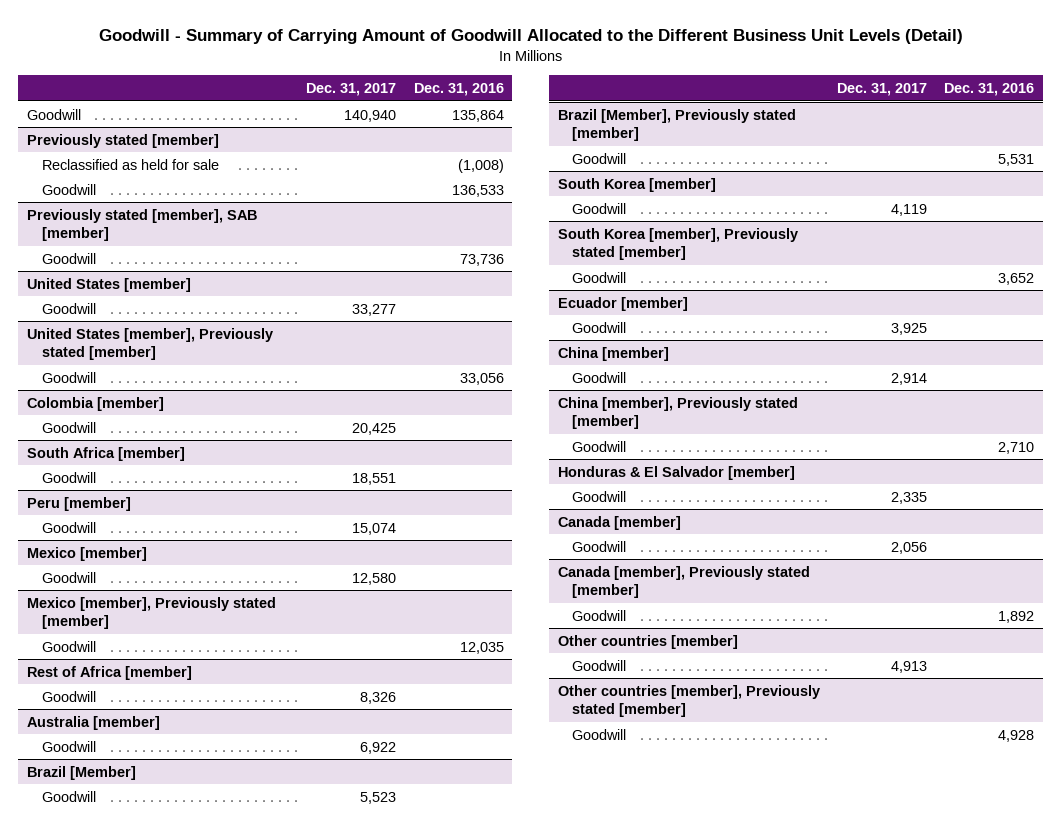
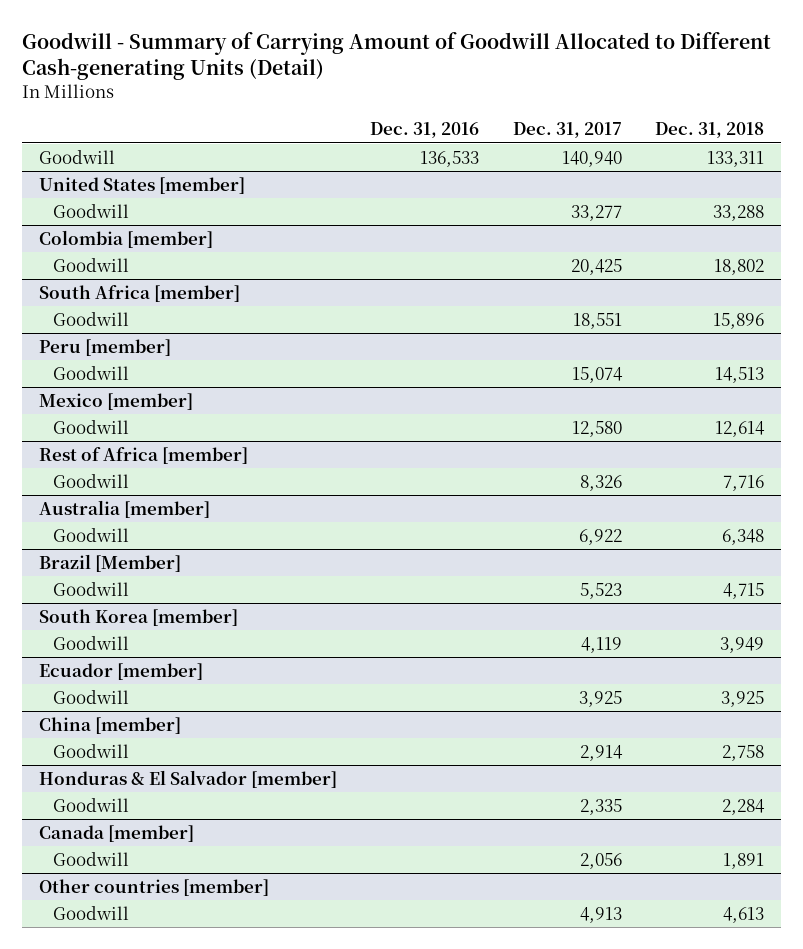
- Goodwill - Summary of Carrying Amount of Goodwill Allocated to the Different Business Unit Levels (Detail)
+ Goodwill - Summary of Carrying Amount of Goodwill Allocated to Different Cash-generating Units (Detail)
- | Dec. 31, 2017 | Dec. 31, 2016
+ | Dec. 31, 2016 | Dec. 31, 2017 | Dec. 31, 2018
- Goodwill | 140,940 | 135,864
- Previously stated [member]
- Reclassified as held for sale | | (1,008)
- Goodwill | | 136,533
- Previously stated [member], SAB [member]
- Goodwill | | 73,736
+ Goodwill | 136,533 | 140,940 | 133,311
- United States [member], Previously stated [member]
- Goodwill | | 33,056
- Mexico [member], Previously stated [member]
- Goodwill | | 12,035
- Brazil [Member], Previously stated [member]
- Goodwill | | 5,531
- South Korea [member], Previously stated [member]
- Goodwill | | 3,652
- China [member], Previously stated [member]
- Goodwill | | 2,710
- Canada [member], Previously stated [member]
- Goodwill | | 1,892
- Other countries [member], Previously stated [member]
- Goodwill | | 4,928

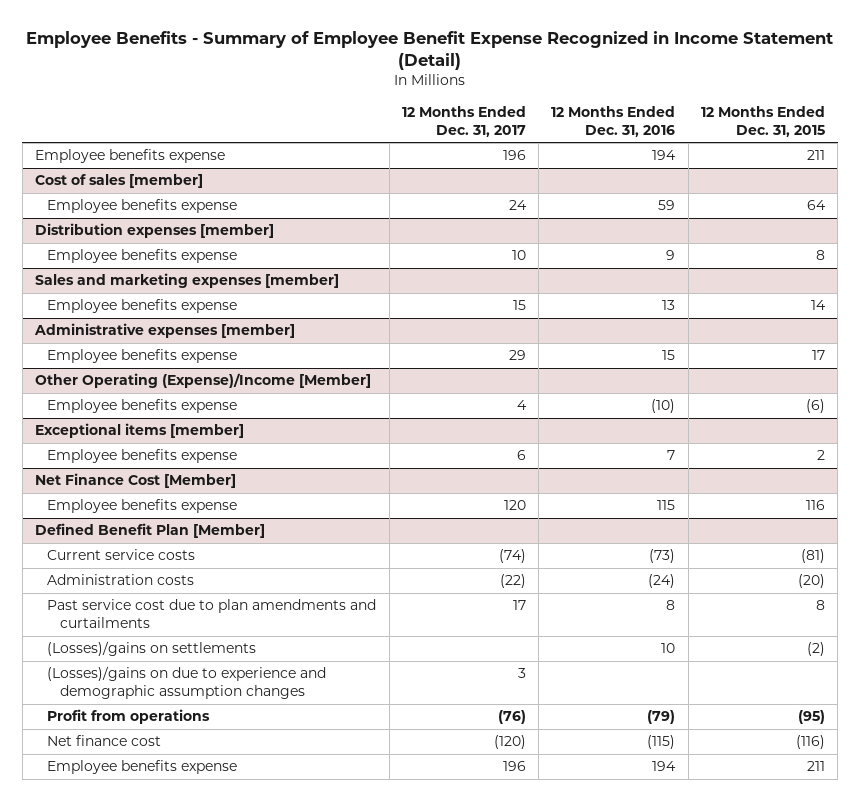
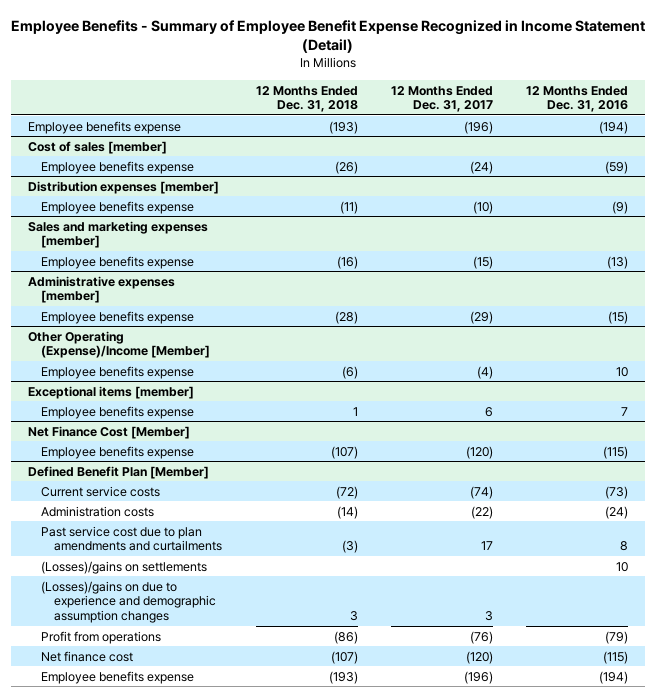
- | 12 Months Ended Dec. 31, 2017 | 12 Months Ended Dec. 31, 2016 | 12 Months Ended Dec. 31, 2015
+ | 12 Months Ended Dec. 31, 2018 | 12 Months Ended Dec. 31, 2017 | 12 Months Ended Dec. 31, 2016
- Employee benefits expense | 196 | 194 | 211
+ Employee benefits expense | (193) | (196) | (194)
@ Cost of sales [member]
- Employee benefits expense | 24 | 59 | 64
+ Employee benefits expense | (26) | (24) | (59)
@ Distribution expenses [member]
- Employee benefits expense | 10 | 9 | 8
+ Employee benefits expense | (11) | (10) | (9)
@ Sales and marketing expenses [member]
- Employee benefits expense | 15 | 13 | 14
+ Employee benefits expense | (16) | (15) | (13)
@ Administrative expenses [member]
- Employee benefits expense | 29 | 15 | 17
+ Employee benefits expense | (28) | (29) | (15)
@ Other Operating (Expense)/Income [Member]
- Employee benefits expense | 4 | (10) | (6)
+ Employee benefits expense | (6) | (4) | 10
@ Net Finance Cost [Member]
- Employee benefits expense | 120 | 115 | 116
+ Employee benefits expense | (107) | (120) | (115)
@ Defined Benefit Plan [Member]
- Employee benefits expense | 196 | 194 | 211
+ Employee benefits expense | (193) | (196) | (194)

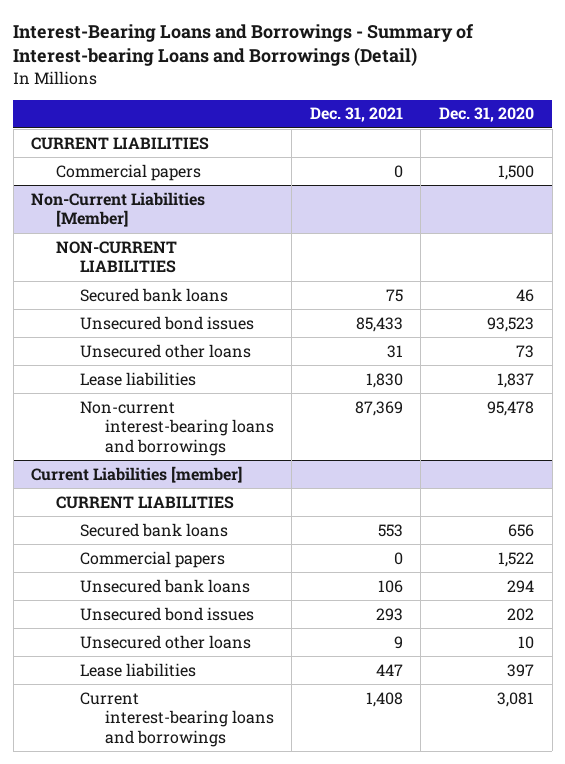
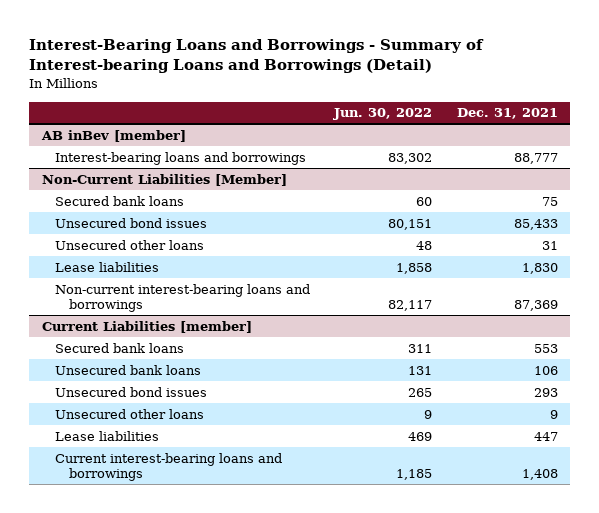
- | Dec. 31, 2021 | Dec. 31, 2020
+ | Jun. 30, 2022 | Dec. 31, 2021
- CURRENT LIABILITIES
- Commercial papers | 0 | 1,500
+ AB inBev [member]
+ Interest-bearing loans and borrowings | 83,302 | 88,777
@ Non-Current Liabilities [Member]
- NON-CURRENT LIABILITIES
@ Current Liabilities [member]
- CURRENT LIABILITIES
- Commercial papers | 0 | 1,522

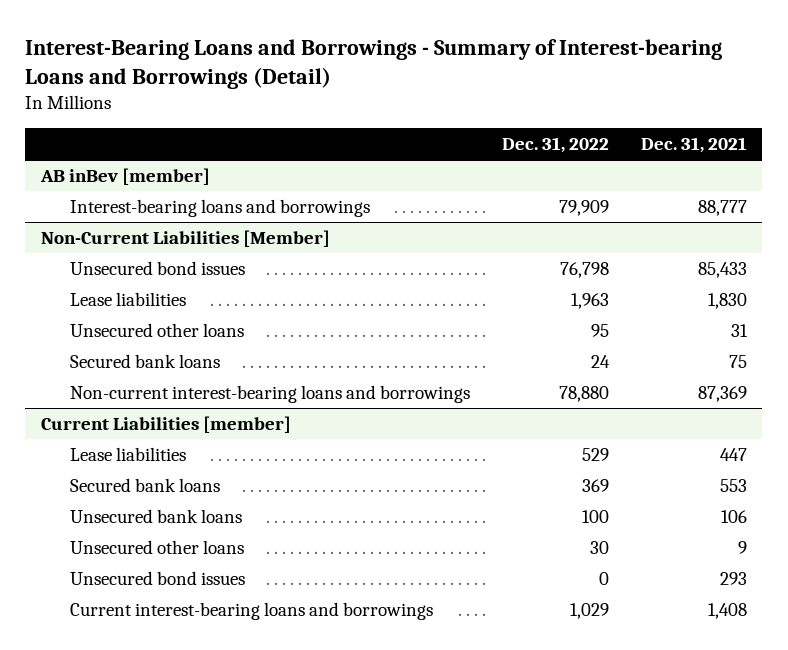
- | Jun. 30, 2022 | Dec. 31, 2021
+ | Dec. 31, 2022 | Dec. 31, 2021
@ Non-Current Liabilities [Member]
moved down: Unsecured other loans | 95 | 31
moved down: Secured bank loans | 24 | 75
@ Current Liabilities [member]
moved up: Lease liabilities | 529 | 447
moved down: Unsecured bond issues | 0 | 293

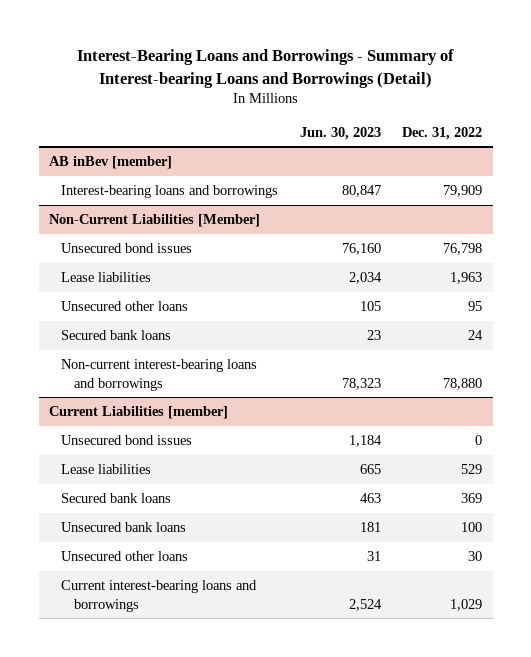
- | Dec. 31, 2022 | Dec. 31, 2021
+ | Jun. 30, 2023 | Dec. 31, 2022
@ Current Liabilities [member]
moved up: Unsecured bond issues | 1,184 | 0

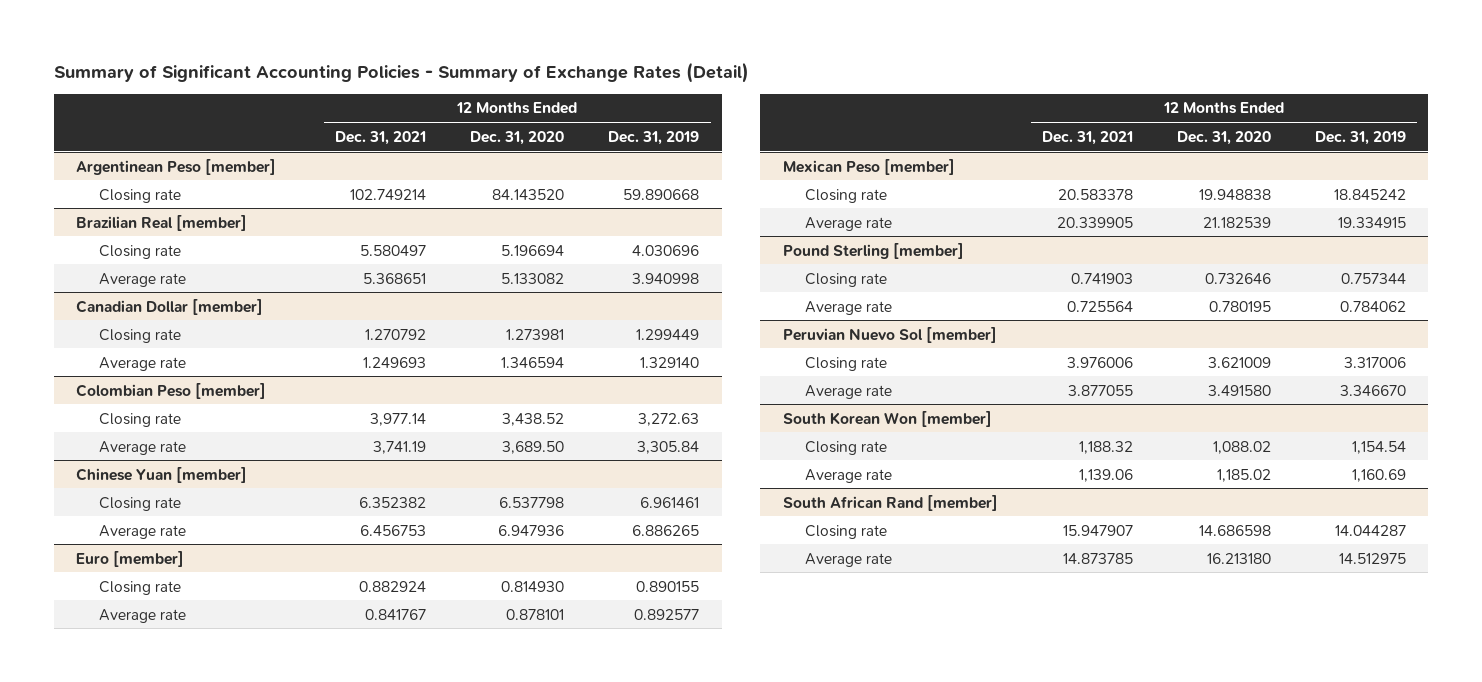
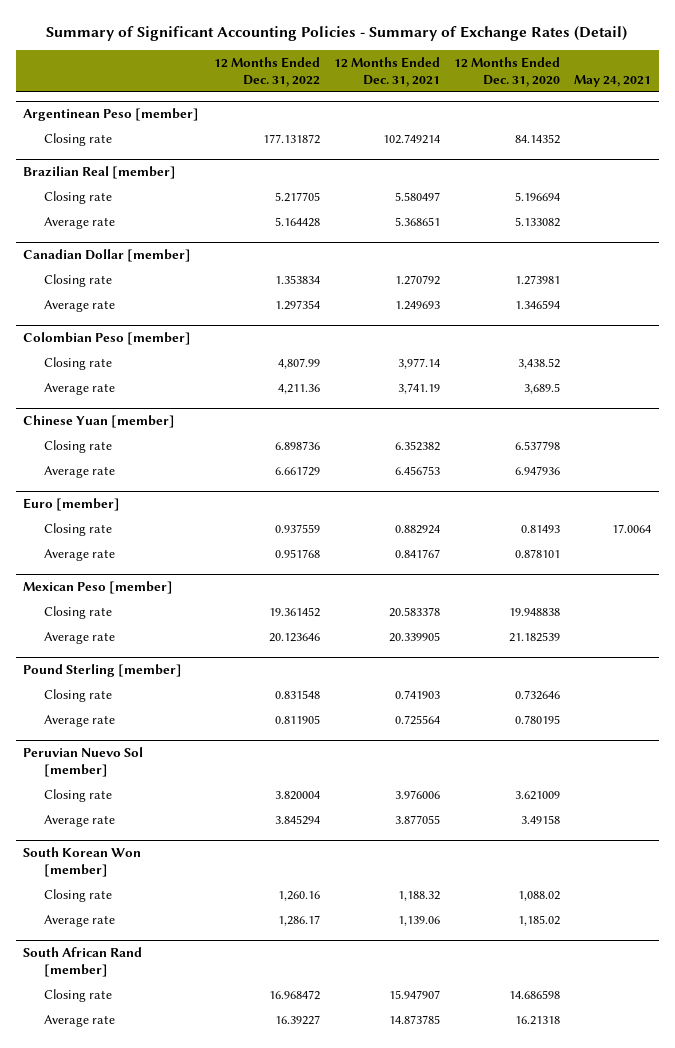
- | 12 Months Ended Dec. 31, 2021 | 12 Months Ended Dec. 31, 2020 | 12 Months Ended Dec. 31, 2019
+ | 12 Months Ended Dec. 31, 2022 | 12 Months Ended Dec. 31, 2021 | 12 Months Ended Dec. 31, 2020 | May 24, 2021
@ Argentinean Peso [member]
- Closing rate | 102.749214 | 84.143520 | 59.890668
+ Closing rate | 177.131872 | 102.749214 | 84.14352 |
@ Colombian Peso [member]
- Average rate | 3,741.19 | 3,689.50 | 3,305.84
+ Average rate | 4,211.36 | 3,741.19 | 3,689.5 |
@ Euro [member]
- Closing rate | 0.882924 | 0.814930 | 0.890155
+ Closing rate | 0.937559 | 0.882924 | 0.81493 | 17.0064
@ Peruvian Nuevo Sol [member]
- Average rate | 3.877055 | 3.491580 | 3.346670
+ Average rate | 3.845294 | 3.877055 | 3.49158 |
@ South African Rand [member]
- Average rate | 14.873785 | 16.213180 | 14.512975
+ Average rate | 16.39227 | 14.873785 | 16.21318 |

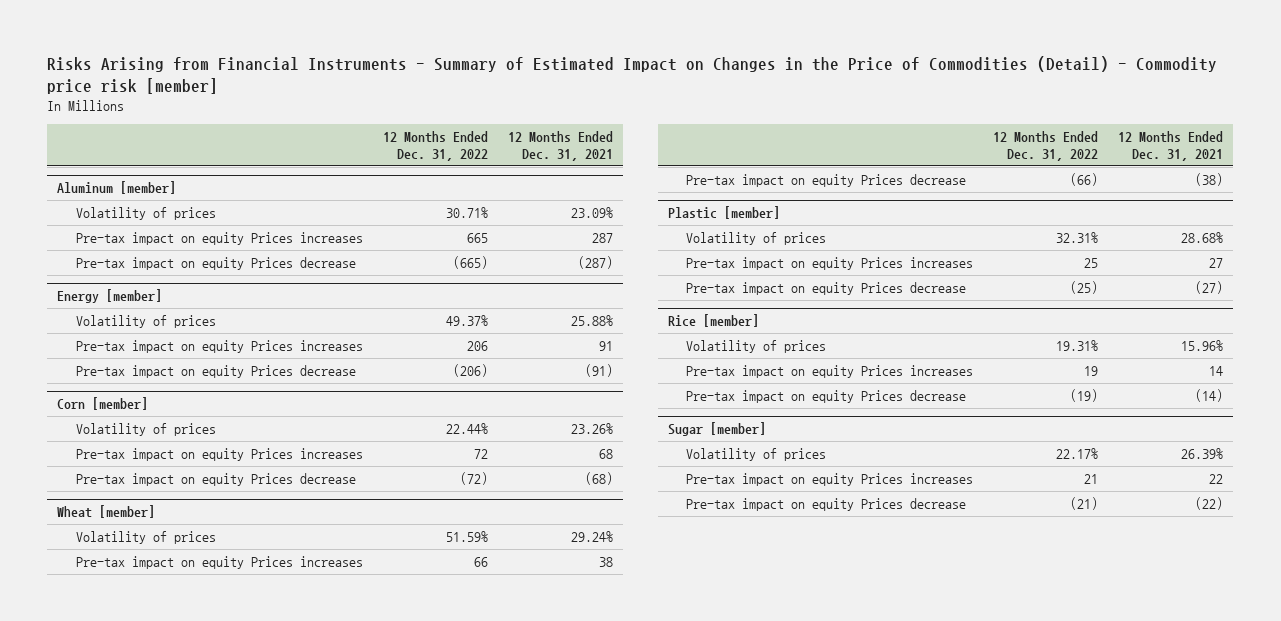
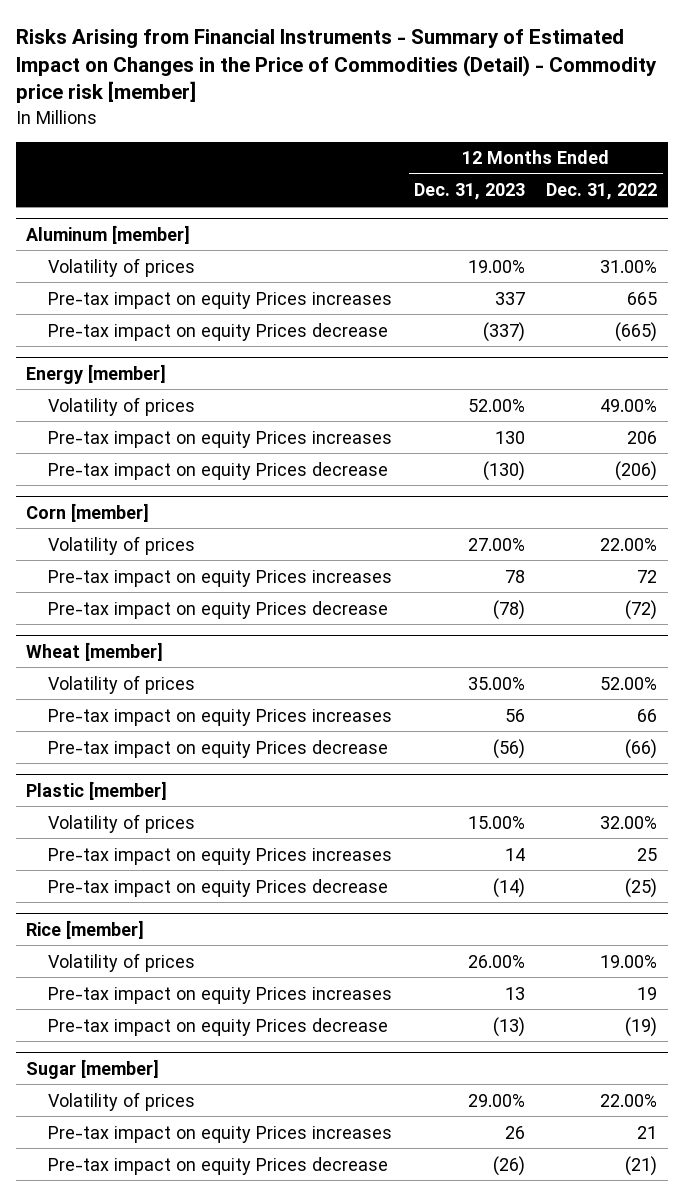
- | 12 Months Ended Dec. 31, 2022 | 12 Months Ended Dec. 31, 2021
+ | 12 Months Ended Dec. 31, 2023 | 12 Months Ended Dec. 31, 2022
@ Aluminum [member]
- Volatility of prices | 30.71% | 23.09%
+ Volatility of prices | 19.00% | 31.00%
@ Energy [member]
- Volatility of prices | 49.37% | 25.88%
+ Volatility of prices | 52.00% | 49.00%
@ Corn [member]
- Volatility of prices | 22.44% | 23.26%
+ Volatility of prices | 27.00% | 22.00%
@ Wheat [member]
- Volatility of prices | 51.59% | 29.24%
+ Volatility of prices | 35.00% | 52.00%
@ Plastic [member]
- Volatility of prices | 32.31% | 28.68%
+ Volatility of prices | 15.00% | 32.00%
@ Rice [member]
- Volatility of prices | 19.31% | 15.96%
+ Volatility of prices | 26.00% | 19.00%
@ Sugar [member]
- Volatility of prices | 22.17% | 26.39%
+ Volatility of prices | 29.00% | 22.00%

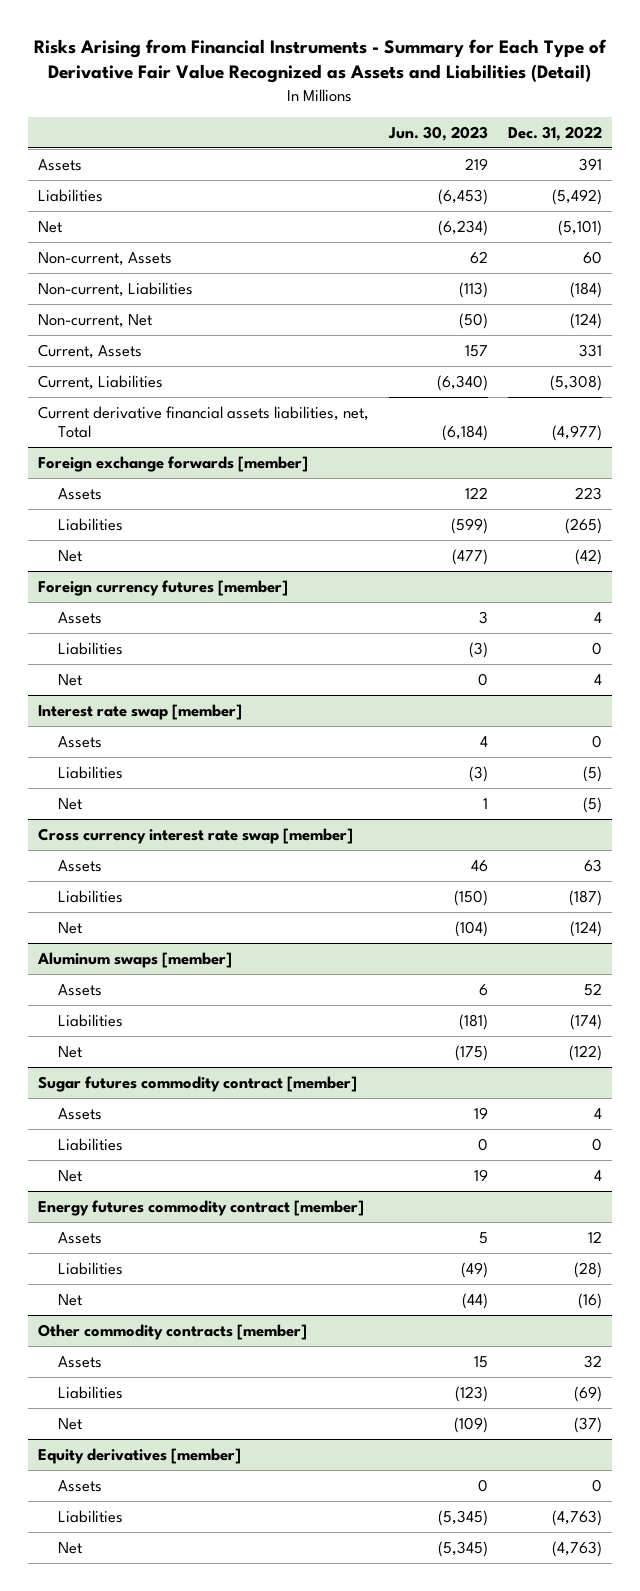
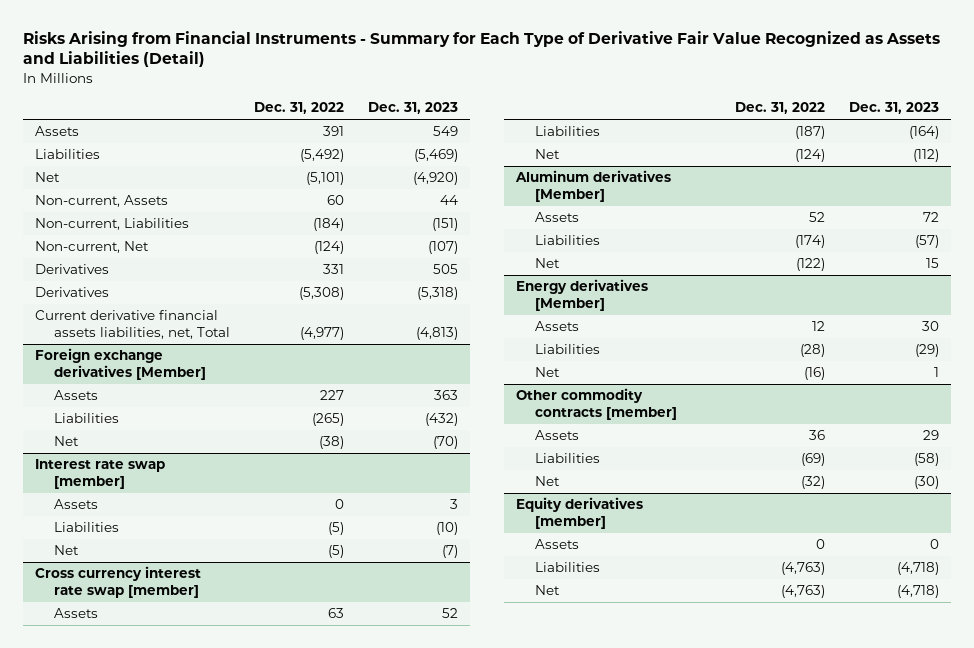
- | Jun. 30, 2023 | Dec. 31, 2022
+ | Dec. 31, 2022 | Dec. 31, 2023
- Current, Assets | 157 | 331
- Current, Liabilities | (6,340) | (5,308)
+ Derivatives | 331 | 505
+ Derivatives | (5,308) | (5,318)
- Foreign exchange forwards [member]
- Assets | 122 | 223
+ Foreign exchange derivatives [Member]
+ Assets | 227 | 363
- Net | (477) | (42)
- Foreign currency futures [member]
- Assets | 3 | 4
- Liabilities | (3) | 0
- Net | 0 | 4
+ Net | (38) | (70)
- Aluminum swaps [member]
+ Aluminum derivatives [Member]
- Sugar futures commodity contract [member]
- Assets | 19 | 4
- Liabilities | 0 | 0
- Net | 19 | 4
- Energy futures commodity contract [member]
+ Energy derivatives [Member]
@ Other commodity contracts [member]
- Assets | 15 | 32
+ Assets | 36 | 29
- Net | (109) | (37)
+ Net | (32) | (30)

